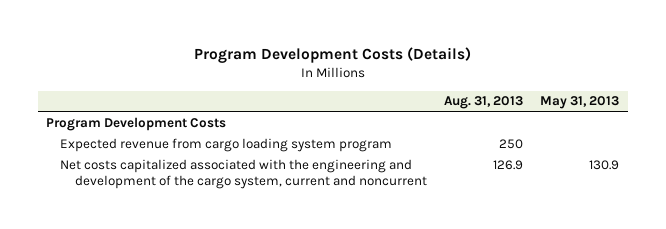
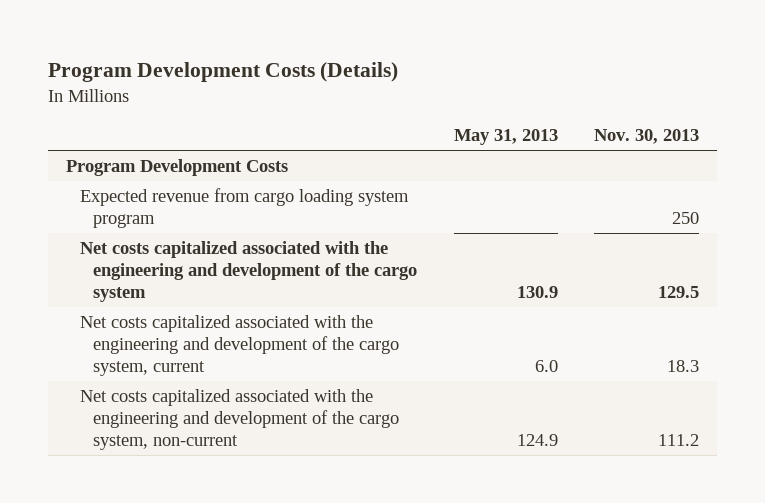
- | Aug. 31, 2013 | May 31, 2013
+ | May 31, 2013 | Nov. 30, 2013
- Net costs capitalized associated with the engineering and development of the cargo system, current and noncurrent | 126.9 | 130.9
+ Net costs capitalized associated with the engineering and development of the cargo system | 130.9 | 129.5
+ Net costs capitalized associated with the engineering and development of the cargo system, current | 6.0 | 18.3
+ Net costs capitalized associated with the engineering and development of the cargo system, non-current | 124.9 | 111.2

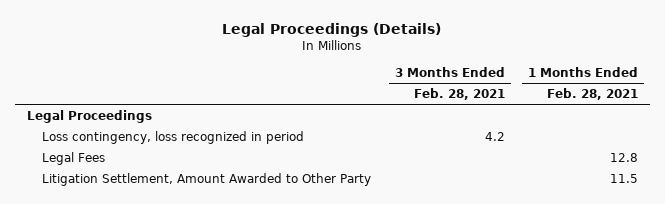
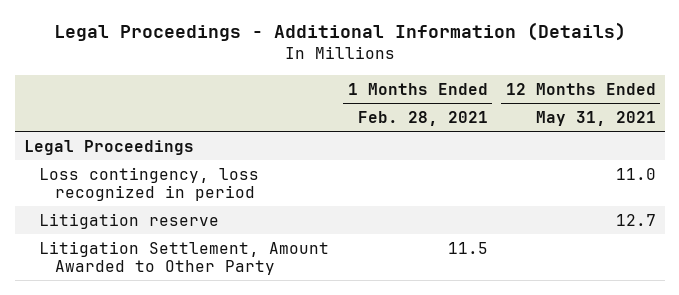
- Legal Proceedings (Details)
+ Legal Proceedings - Additional Information (Details)
- | 3 Months Ended Feb. 28, 2021 | 1 Months Ended Feb. 28, 2021
+ | 1 Months Ended Feb. 28, 2021 | 12 Months Ended May 31, 2021
- Legal Fees | | 12.8
+ Litigation reserve | | 12.7

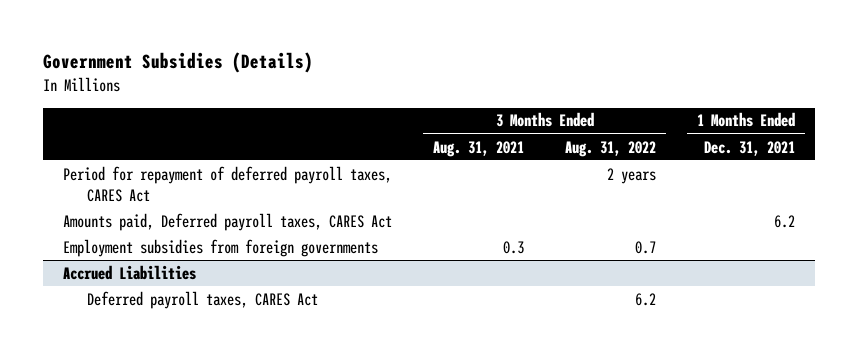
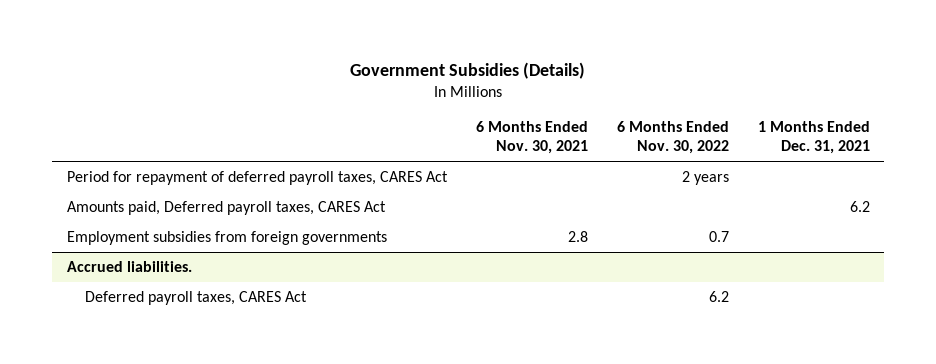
- | 3 Months Ended Aug. 31, 2021 | 3 Months Ended Aug. 31, 2022 | 1 Months Ended Dec. 31, 2021
+ | 6 Months Ended Nov. 30, 2021 | 6 Months Ended Nov. 30, 2022 | 1 Months Ended Dec. 31, 2021
- Accrued Liabilities
+ Accrued liabilities.

